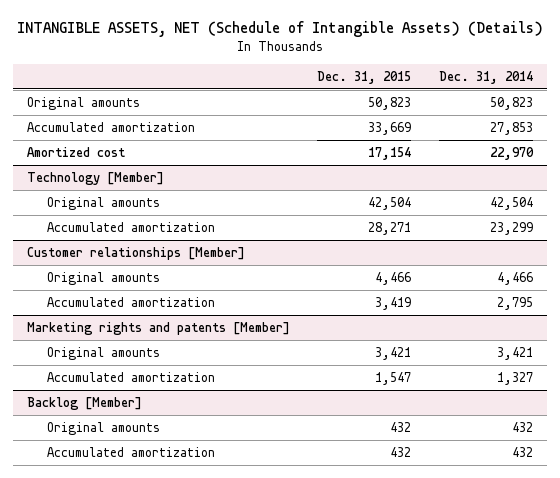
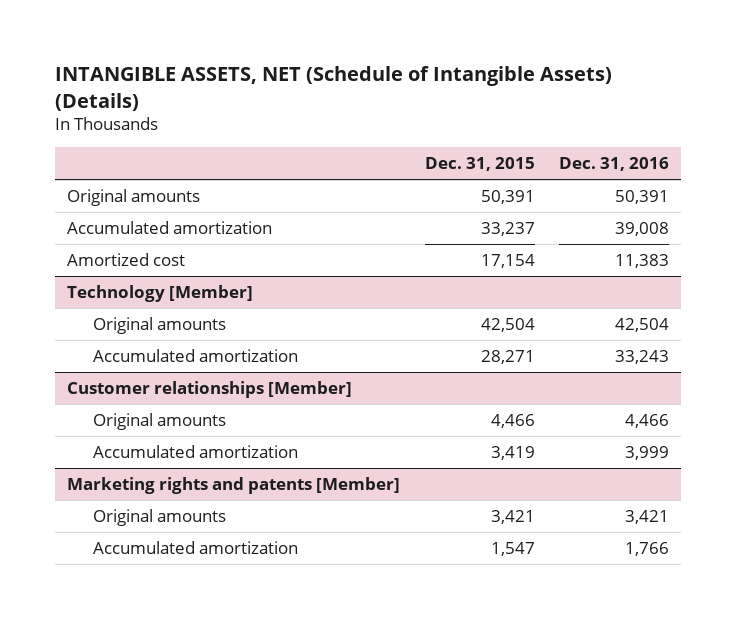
- | Dec. 31, 2015 | Dec. 31, 2014
+ | Dec. 31, 2015 | Dec. 31, 2016
- Original amounts | 50,823 | 50,823
- Accumulated amortization | 33,669 | 27,853
+ Original amounts | 50,391 | 50,391
+ Accumulated amortization | 33,237 | 39,008
- Backlog [Member]
- Original amounts | 432 | 432
- Accumulated amortization | 432 | 432

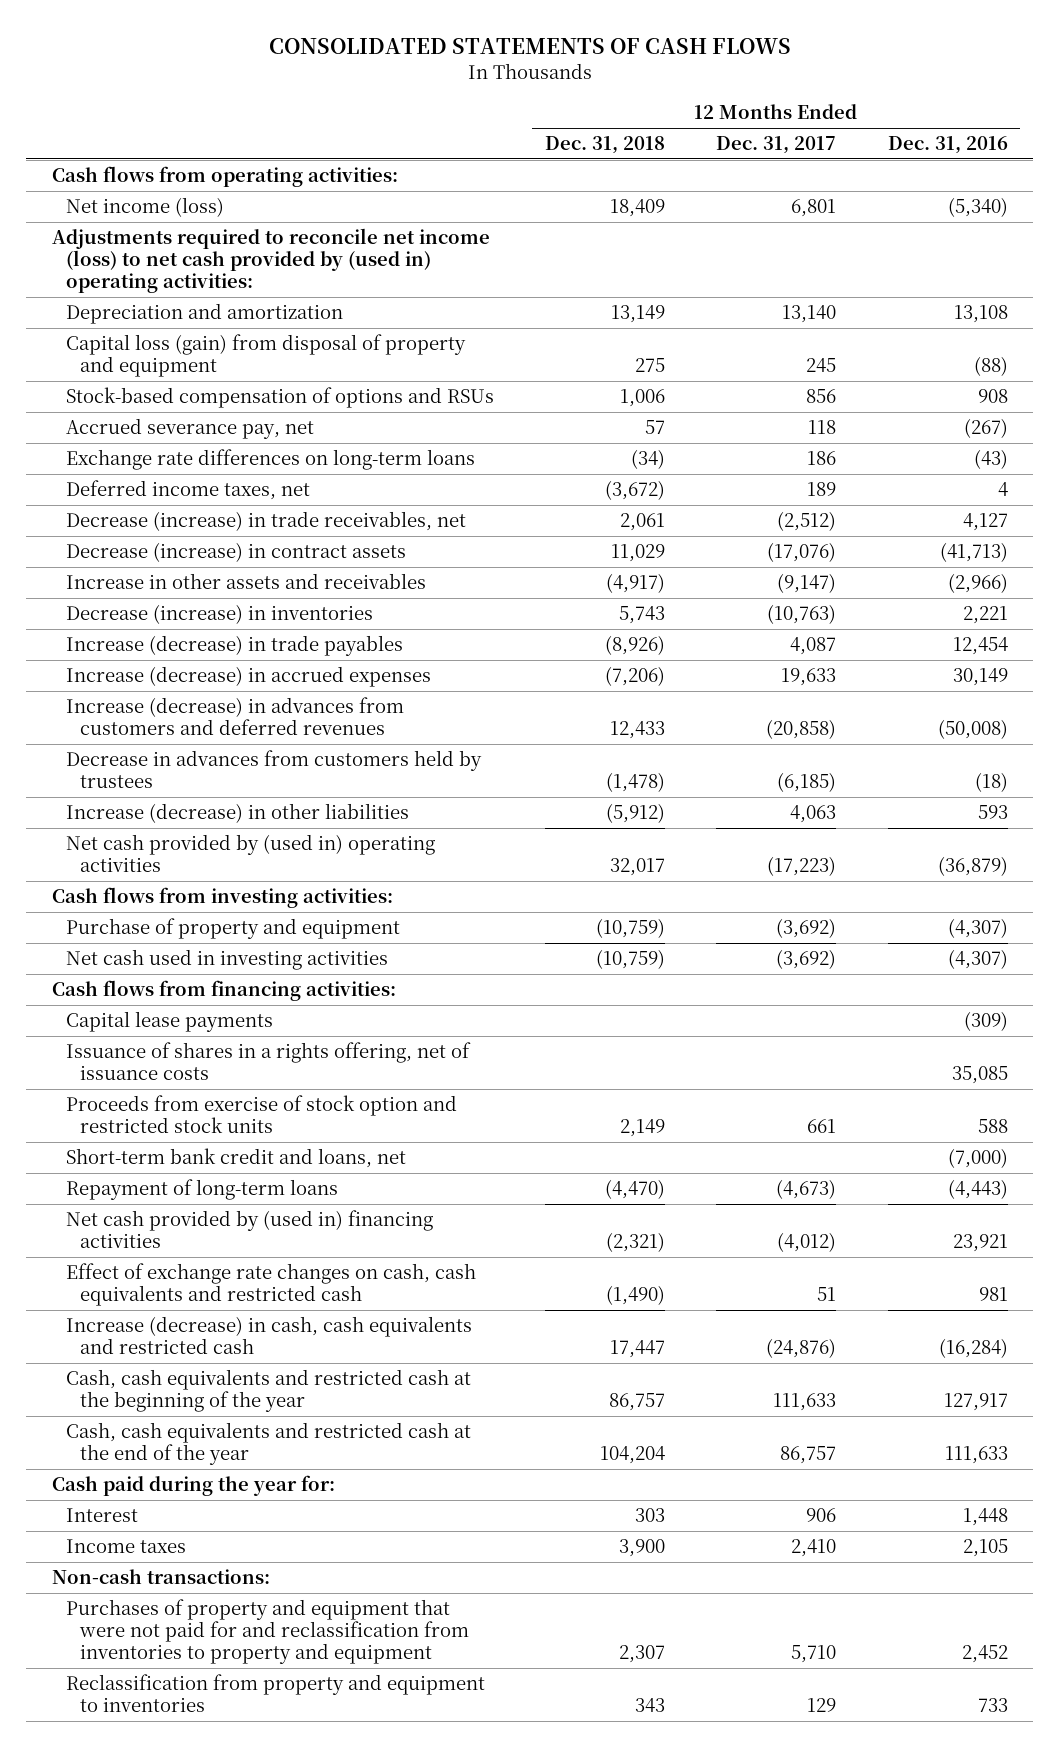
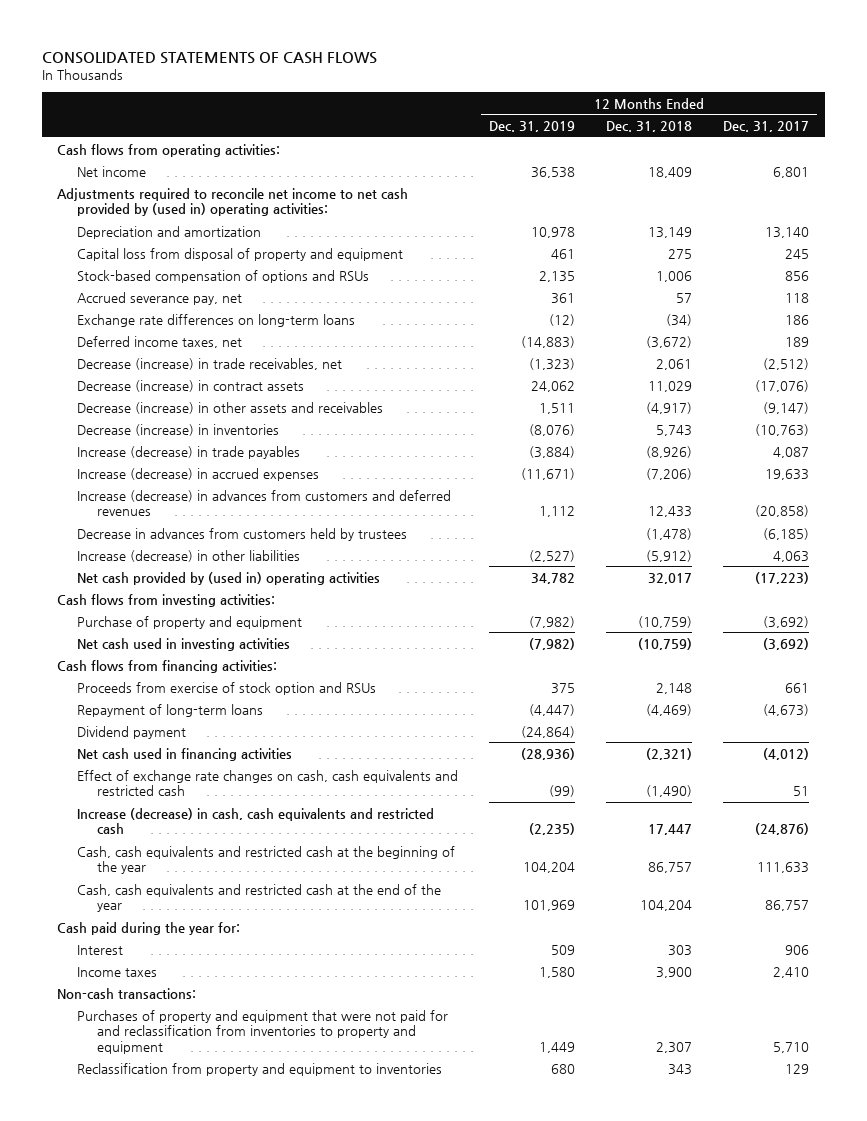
- | 12 Months Ended Dec. 31, 2018 | 12 Months Ended Dec. 31, 2017 | 12 Months Ended Dec. 31, 2016
+ | 12 Months Ended Dec. 31, 2019 | 12 Months Ended Dec. 31, 2018 | 12 Months Ended Dec. 31, 2017
- Net income (loss) | 18,409 | 6,801 | (5,340)
- Adjustments required to reconcile net income (loss) to net cash provided by (used in) operating activities:
+ Net income | 36,538 | 18,409 | 6,801
+ Adjustments required to reconcile net income to net cash provided by (used in) operating activities:
- Capital loss (gain) from disposal of property and equipment | 275 | 245 | (88)
+ Capital loss from disposal of property and equipment | 461 | 275 | 245
- Increase in other assets and receivables | (4,917) | (9,147) | (2,966)
+ Decrease (increase) in other assets and receivables | 1,511 | (4,917) | (9,147)
- Capital lease payments | | | (309)
- Issuance of shares in a rights offering, net of issuance costs | | | 35,085
- Proceeds from exercise of stock option and restricted stock units | 2,149 | 661 | 588
- Short-term bank credit and loans, net | | | (7,000)
- Repayment of long-term loans | (4,470) | (4,673) | (4,443)
- Net cash provided by (used in) financing activities | (2,321) | (4,012) | 23,921
+ Proceeds from exercise of stock option and RSUs | 375 | 2,148 | 661
+ Repayment of long-term loans | (4,447) | (4,469) | (4,673)
+ Dividend payment | (24,864) | |
+ Net cash used in financing activities | (28,936) | (2,321) | (4,012)

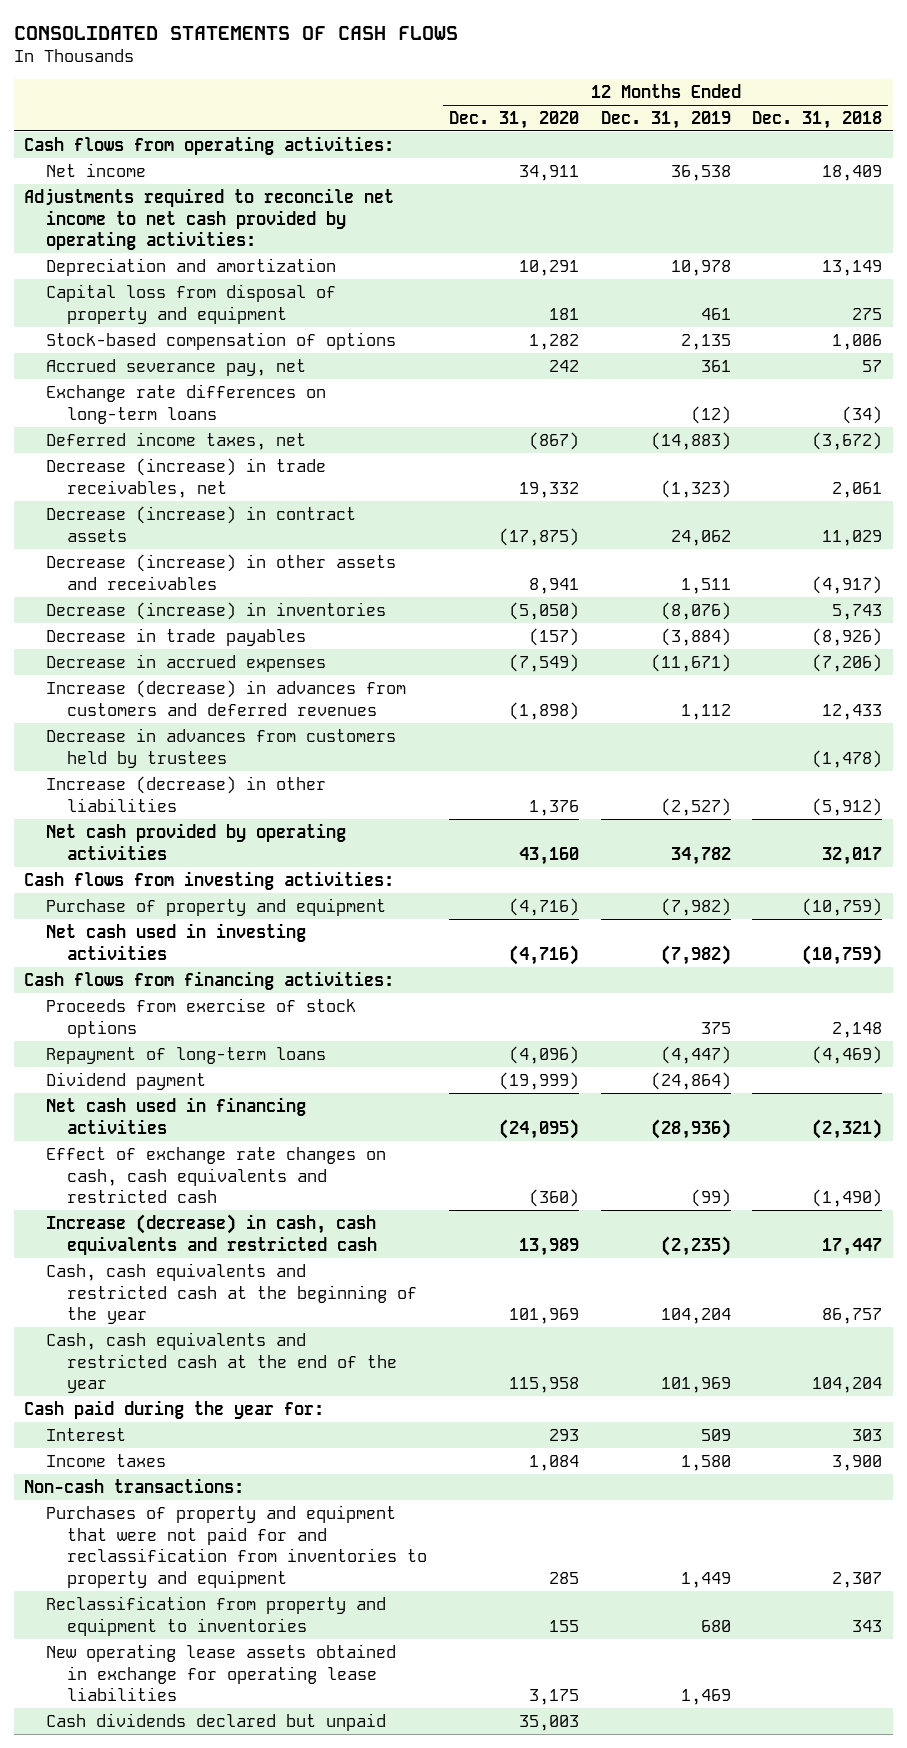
- | 12 Months Ended Dec. 31, 2019 | 12 Months Ended Dec. 31, 2018 | 12 Months Ended Dec. 31, 2017
+ | 12 Months Ended Dec. 31, 2020 | 12 Months Ended Dec. 31, 2019 | 12 Months Ended Dec. 31, 2018
- Adjustments required to reconcile net income to net cash provided by (used in) operating activities:
+ Adjustments required to reconcile net income to net cash provided by operating activities:
- Stock-based compensation of options and RSUs | 2,135 | 1,006 | 856
+ Stock-based compensation of options | 1,282 | 2,135 | 1,006
- Increase (decrease) in trade payables | (3,884) | (8,926) | 4,087
- Increase (decrease) in accrued expenses | (11,671) | (7,206) | 19,633
+ Decrease in trade payables | (157) | (3,884) | (8,926)
+ Decrease in accrued expenses | (7,549) | (11,671) | (7,206)
- Net cash provided by (used in) operating activities | 34,782 | 32,017 | (17,223)
+ Net cash provided by operating activities | 43,160 | 34,782 | 32,017
- Proceeds from exercise of stock option and RSUs | 375 | 2,148 | 661
+ Proceeds from exercise of stock options | | 375 | 2,148
+ New operating lease assets obtained in exchange for operating lease liabilities | 3,175 | 1,469 |
+ Cash dividends declared but unpaid | 35,003 | |

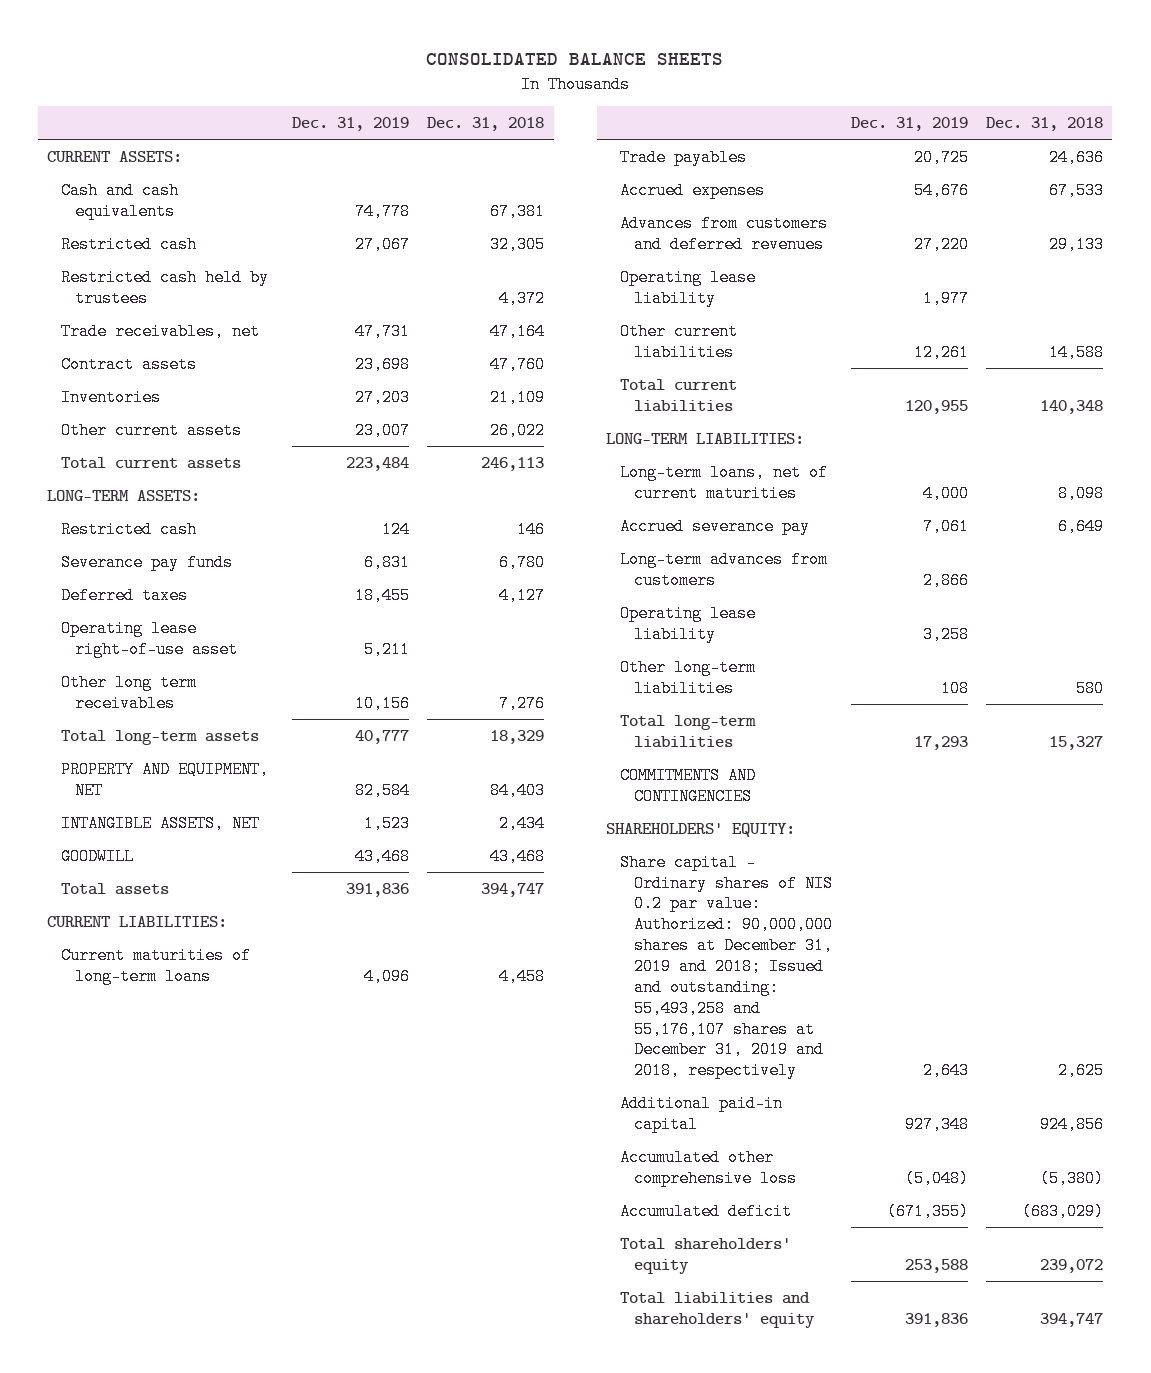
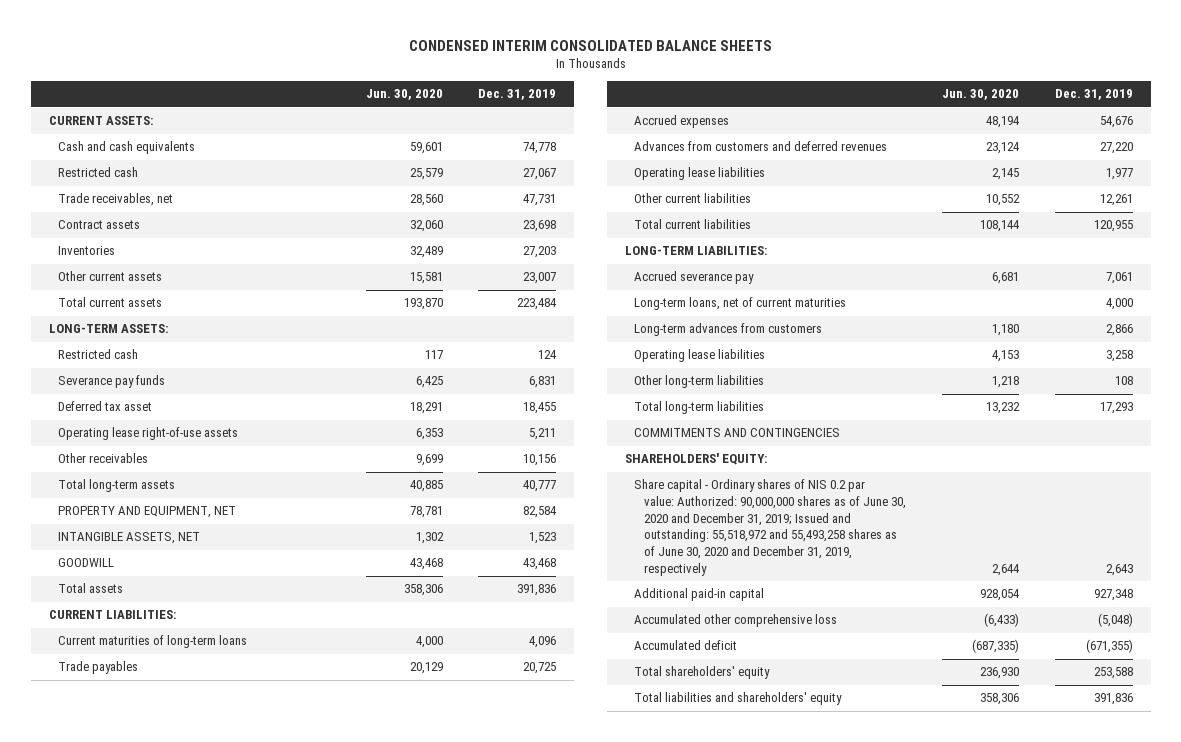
- CONSOLIDATED BALANCE SHEETS
+ CONDENSED INTERIM CONSOLIDATED BALANCE SHEETS
- | Dec. 31, 2019 | Dec. 31, 2018
+ | Jun. 30, 2020 | Dec. 31, 2019
- Restricted cash held by trustees | | 4,372
- Deferred taxes | 18,455 | 4,127
- Operating lease right-of-use asset | 5,211 |
- Other long term receivables | 10,156 | 7,276
+ Deferred tax asset | 18,291 | 18,455
+ Operating lease right-of-use assets | 6,353 | 5,211
+ Other receivables | 9,699 | 10,156
- Operating lease liability | 1,977 |
+ Operating lease liabilities | 2,145 | 1,977
moved down: Long-term loans, net of current maturities | | 4,000
- Operating lease liability | 3,258 |
+ Operating lease liabilities | 4,153 | 3,258
- Share capital - Ordinary shares of NIS 0.2 par value: Authorized: 90,000,000 shares at December 31, 2019 and 2018; Issued and outstanding: 55,493,258 and 55,176,107 shares at December 31, 2019 and 2018, respectively | 2,643 | 2,625
+ Share capital - Ordinary shares of NIS 0.2 par value: Authorized: 90,000,000 shares as of June 30, 2020 and December 31, 2019; Issued and outstanding: 55,518,972 and 55,493,258 shares as of June 30, 2020 and December 31, 2019, respectively | 2,644 | 2,643

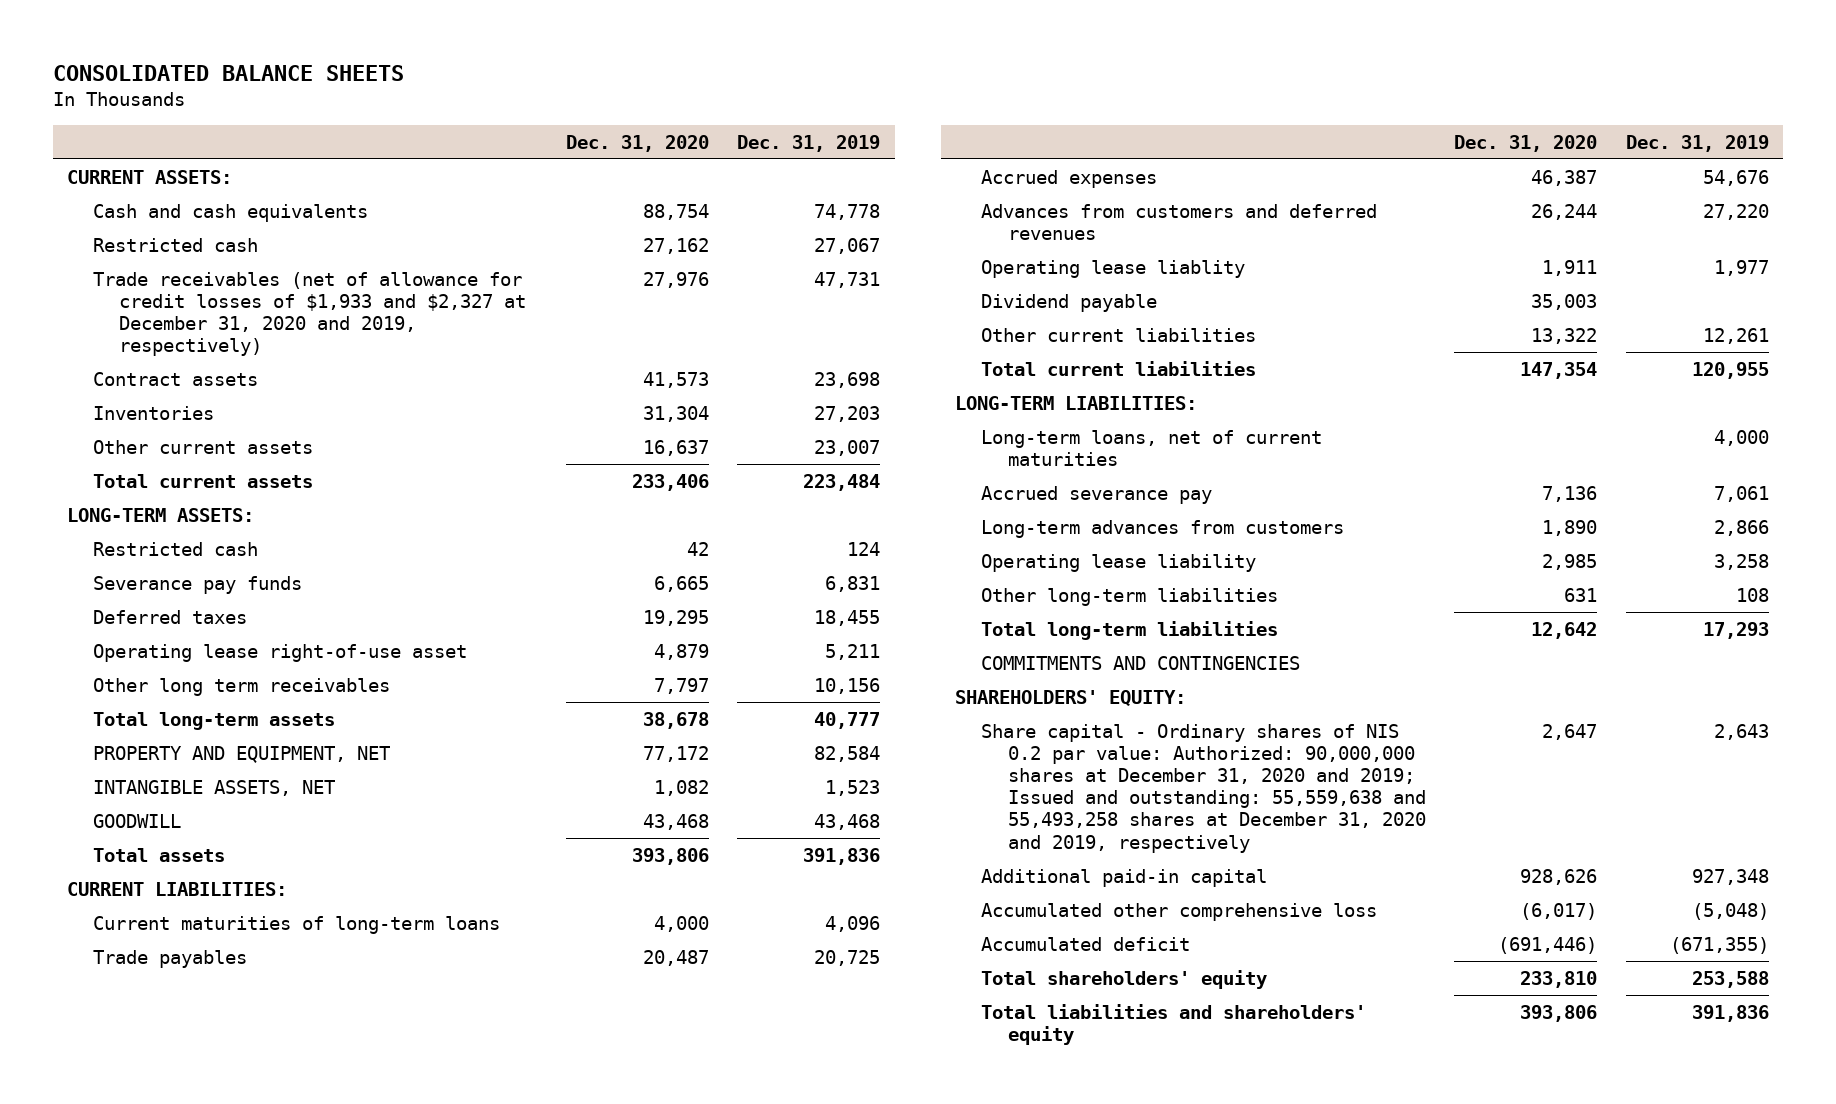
- CONDENSED INTERIM CONSOLIDATED BALANCE SHEETS
+ CONSOLIDATED BALANCE SHEETS
- | Jun. 30, 2020 | Dec. 31, 2019
+ | Dec. 31, 2020 | Dec. 31, 2019
- Trade receivables, net | 28,560 | 47,731
+ Trade receivables (net of allowance for credit losses of $1,933 and $2,327 at December 31, 2020 and 2019, respectively) | 27,976 | 47,731
- Deferred tax asset | 18,291 | 18,455
- Operating lease right-of-use assets | 6,353 | 5,211
- Other receivables | 9,699 | 10,156
+ Deferred taxes | 19,295 | 18,455
+ Operating lease right-of-use asset | 4,879 | 5,211
+ Other long term receivables | 7,797 | 10,156
- Operating lease liabilities | 2,145 | 1,977
+ Operating lease liablity | 1,911 | 1,977
+ Dividend payable | 35,003 |
moved down: Accrued severance pay | 7,136 | 7,061
- Operating lease liabilities | 4,153 | 3,258
+ Operating lease liability | 2,985 | 3,258
- Share capital - Ordinary shares of NIS 0.2 par value: Authorized: 90,000,000 shares as of June 30, 2020 and December 31, 2019; Issued and outstanding: 55,518,972 and 55,493,258 shares as of June 30, 2020 and December 31, 2019, respectively | 2,644 | 2,643
+ Share capital - Ordinary shares of NIS 0.2 par value: Authorized: 90,000,000 shares at December 31, 2020 and 2019; Issued and outstanding: 55,559,638 and 55,493,258 shares at December 31, 2020 and 2019, respectively | 2,647 | 2,643

